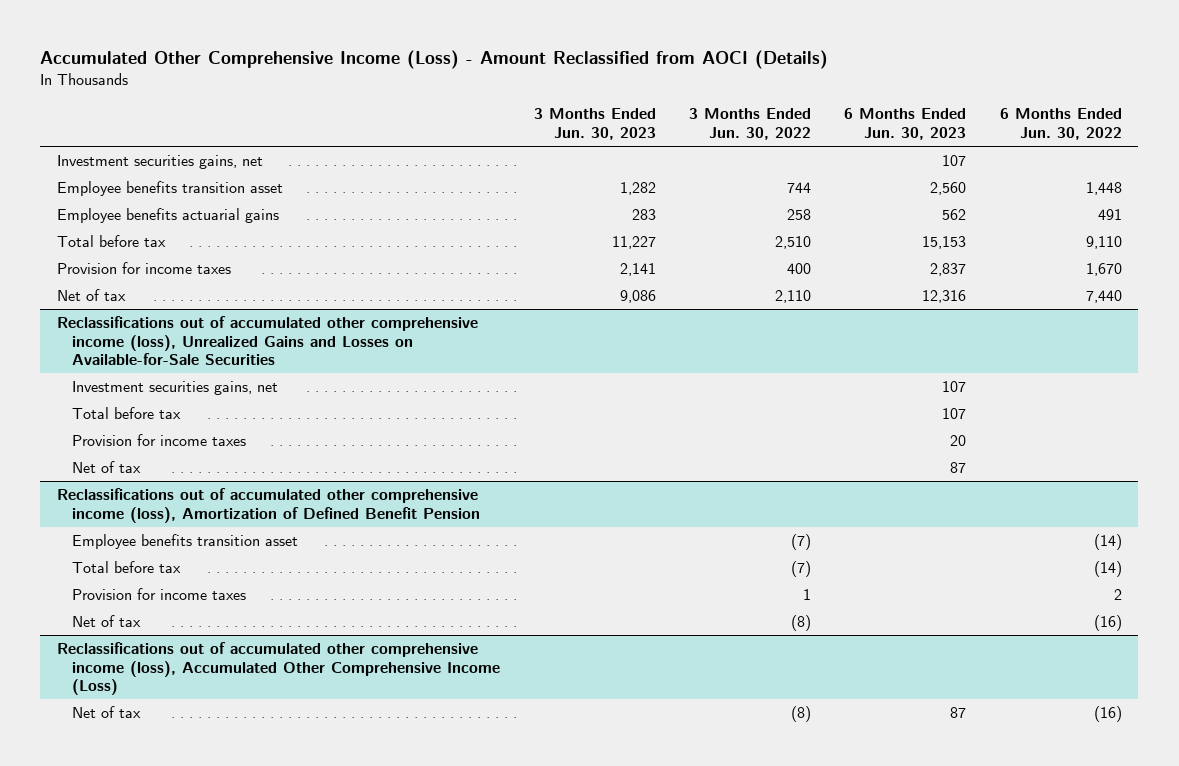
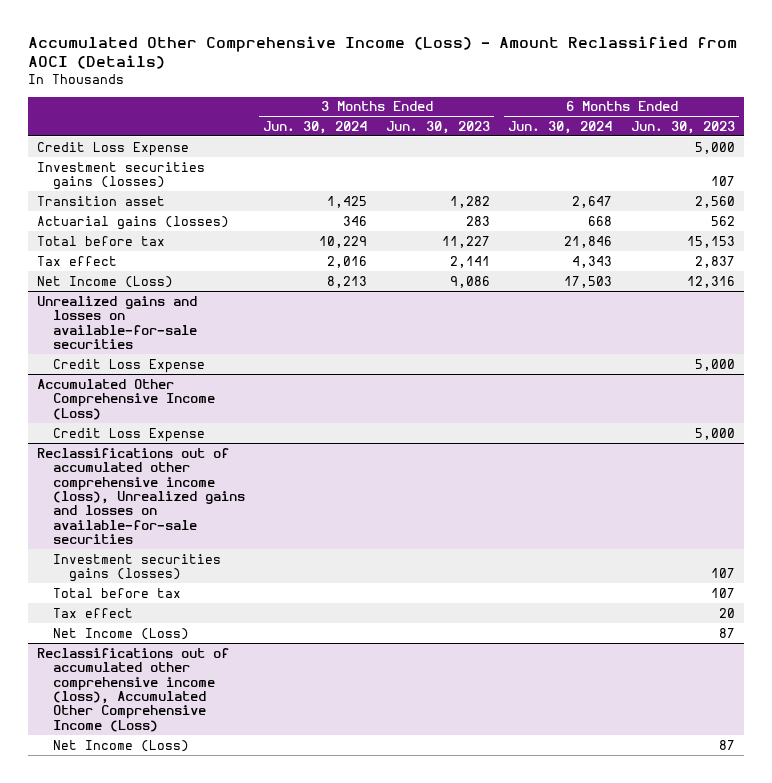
- | 3 Months Ended Jun. 30, 2023 | 3 Months Ended Jun. 30, 2022 | 6 Months Ended Jun. 30, 2023 | 6 Months Ended Jun. 30, 2022
+ | 3 Months Ended Jun. 30, 2024 | 3 Months Ended Jun. 30, 2023 | 6 Months Ended Jun. 30, 2024 | 6 Months Ended Jun. 30, 2023
- Investment securities gains, net | | | 107 |
- Employee benefits transition asset | 1,282 | 744 | 2,560 | 1,448
- Employee benefits actuarial gains | 283 | 258 | 562 | 491
+ Credit Loss Expense | | | | 5,000
+ Investment securities gains (losses) | | | | 107
+ Transition asset | 1,425 | 1,282 | 2,647 | 2,560
+ Actuarial gains (losses) | 346 | 283 | 668 | 562
- Provision for income taxes | 2,141 | 400 | 2,837 | 1,670
- Net of tax | 9,086 | 2,110 | 12,316 | 7,440
- Reclassifications out of accumulated other comprehensive income (loss), Unrealized Gains and Losses on Available-for-Sale Securities
- Investment securities gains, net | | | 107 |
+ Tax effect | 2,016 | 2,141 | 4,343 | 2,837
+ Net Income (Loss) | 8,213 | 9,086 | 17,503 | 12,316
+ Unrealized gains and losses on available-for-sale securities
+ Credit Loss Expense | | | | 5,000
+ Accumulated Other Comprehensive Income (Loss)
+ Credit Loss Expense | | | | 5,000
+ Reclassifications out of accumulated other comprehensive income (loss), Unrealized gains and losses on available-for-sale securities
+ Investment securities gains (losses) | | | | 107
- Provision for income taxes | | | 20 |
- Net of tax | | | 87 |
- Reclassifications out of accumulated other comprehensive income (loss), Amortization of Defined Benefit Pension
- Employee benefits transition asset | | (7) | | (14)
- Total before tax | | (7) | | (14)
- Provision for income taxes | | 1 | | 2
- Net of tax | | (8) | | (16)
+ Tax effect | | | | 20
+ Net Income (Loss) | | | | 87
@ Reclassifications out of accumulated other comprehensive income (loss), Accumulated Other Comprehensive Income (Loss)
- Net of tax | | (8) | 87 | (16)
+ Net Income (Loss) | | | | 87

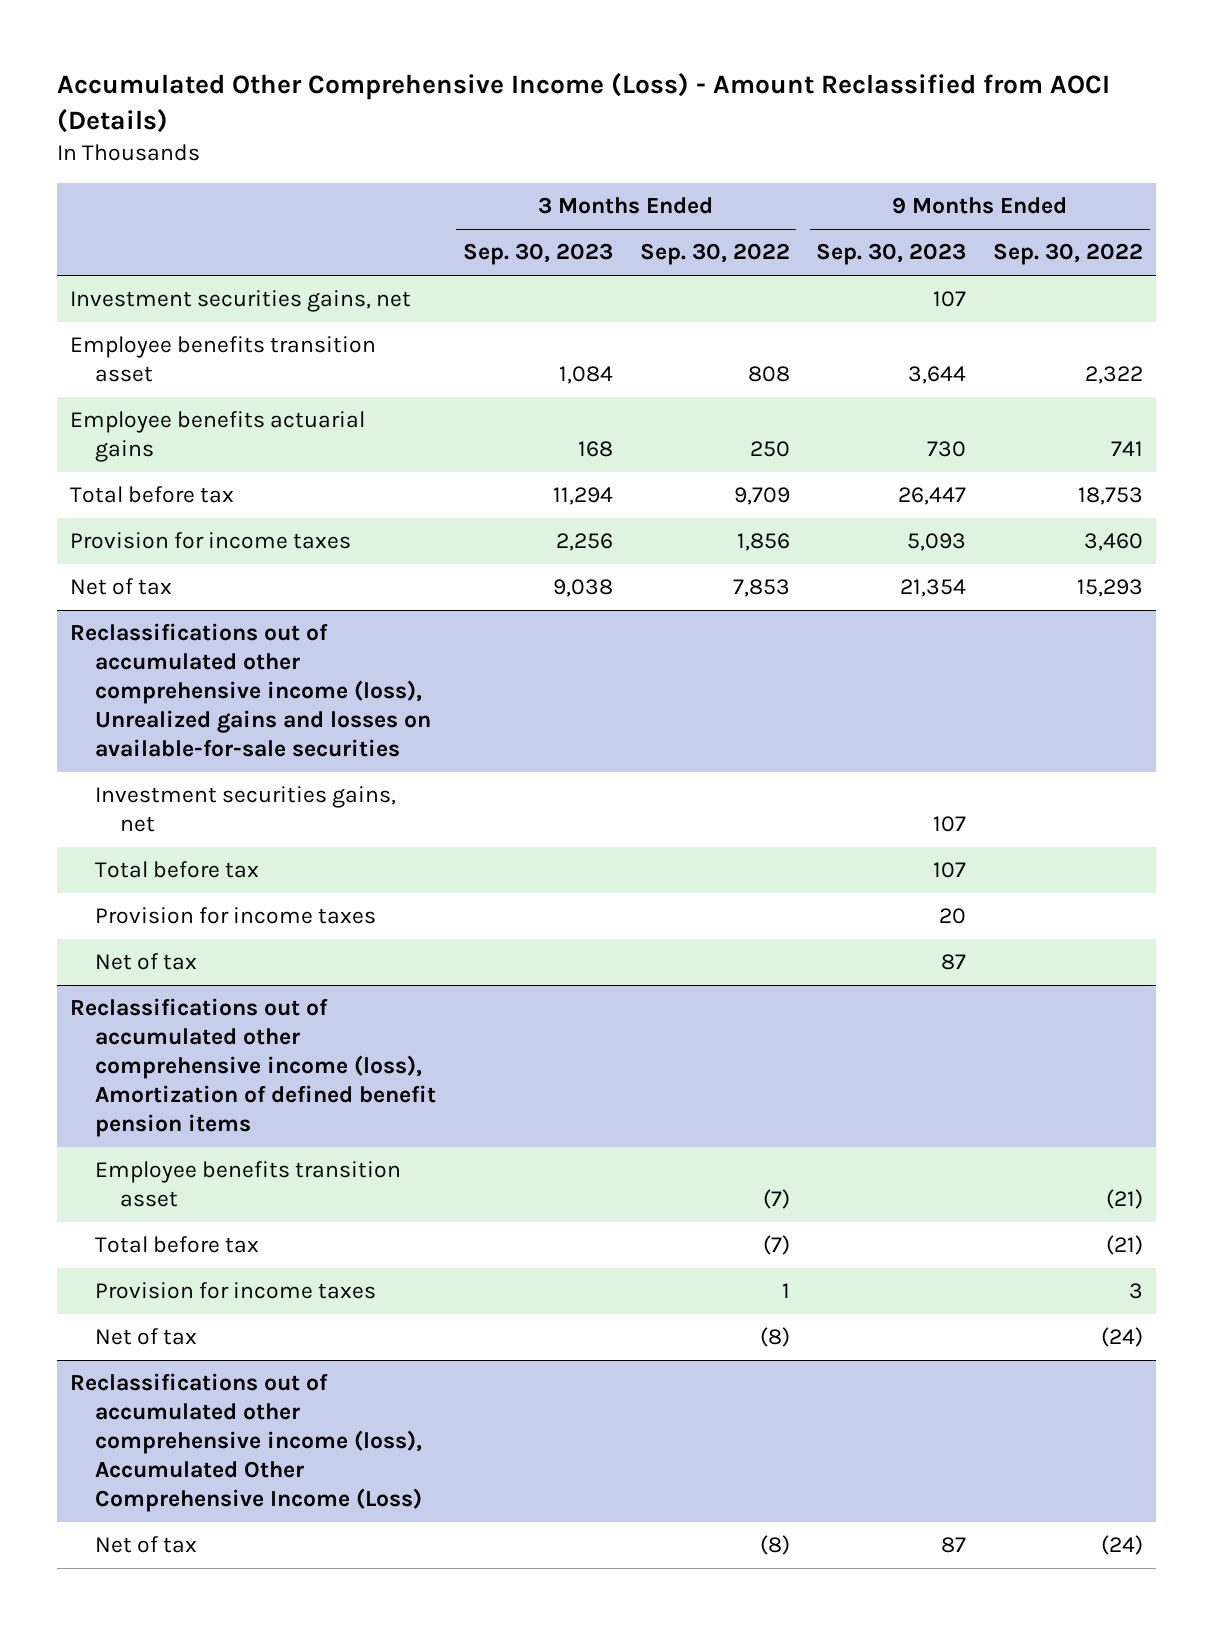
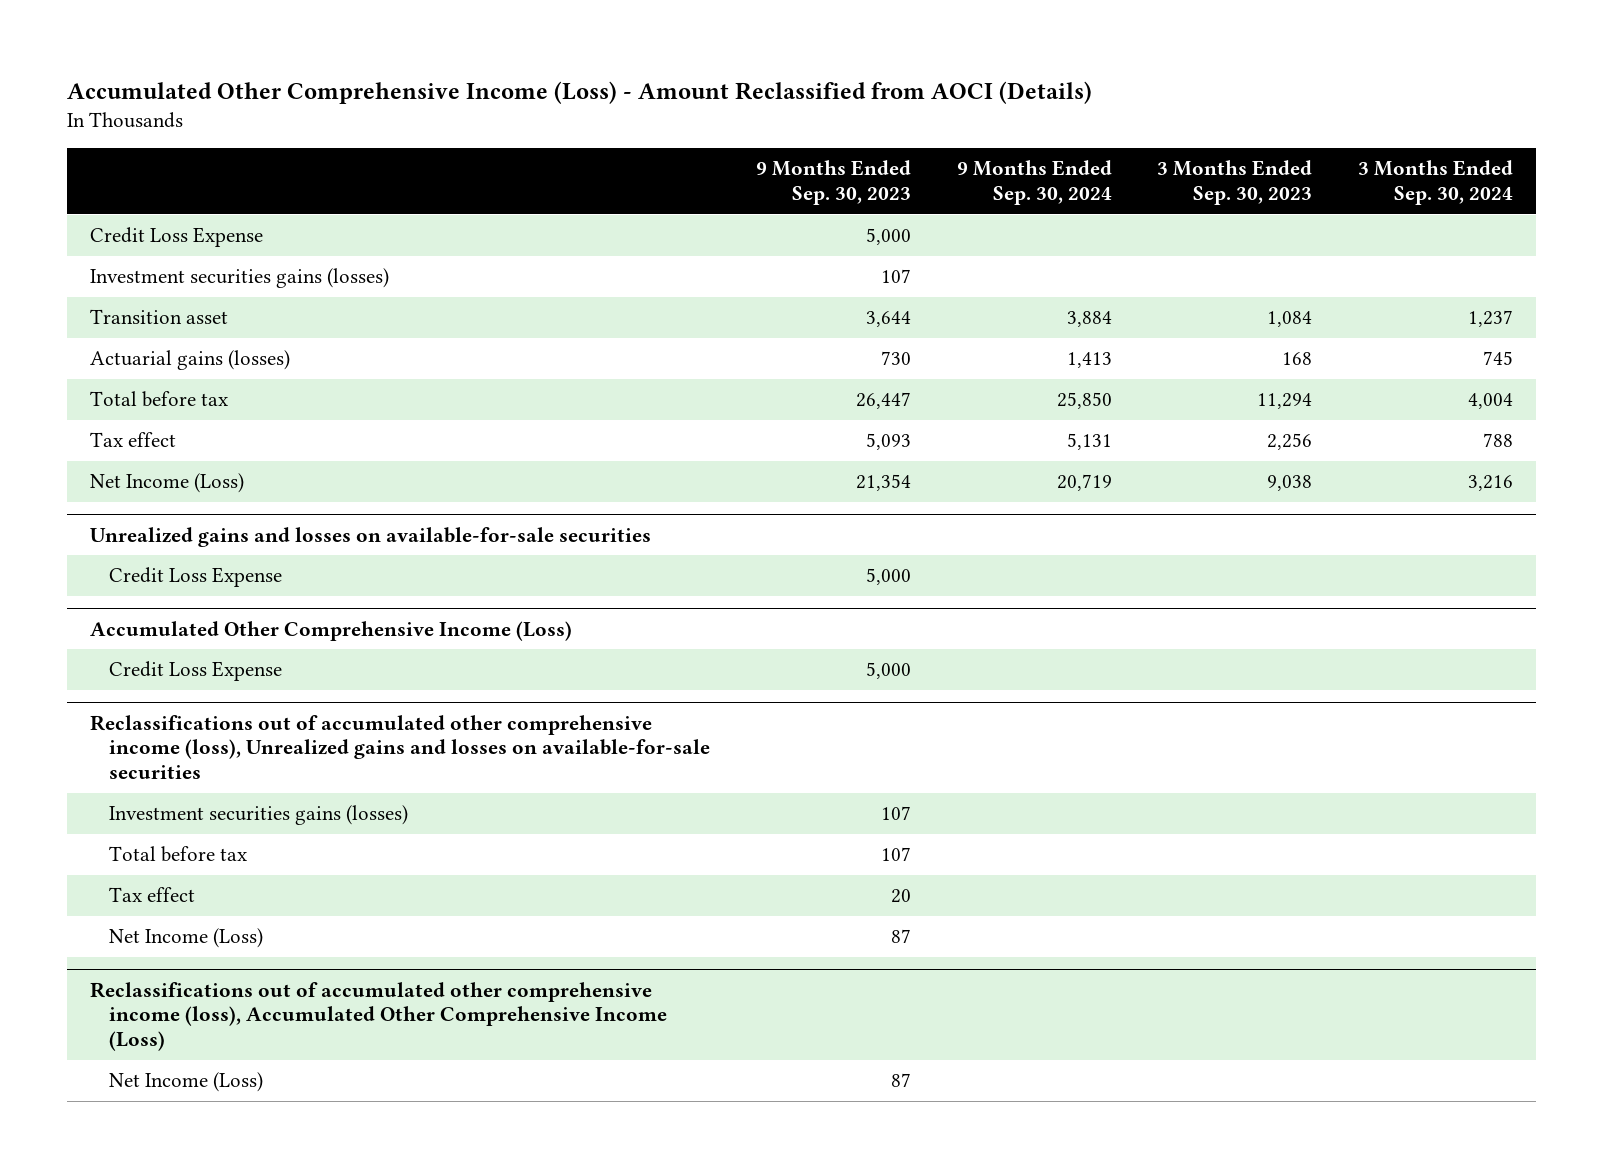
- | 3 Months Ended Sep. 30, 2023 | 3 Months Ended Sep. 30, 2022 | 9 Months Ended Sep. 30, 2023 | 9 Months Ended Sep. 30, 2022
+ | 9 Months Ended Sep. 30, 2023 | 9 Months Ended Sep. 30, 2024 | 3 Months Ended Sep. 30, 2023 | 3 Months Ended Sep. 30, 2024
- Investment securities gains, net | | | 107 |
- Employee benefits transition asset | 1,084 | 808 | 3,644 | 2,322
- Employee benefits actuarial gains | 168 | 250 | 730 | 741
+ Credit Loss Expense | 5,000 | | |
+ Investment securities gains (losses) | 107 | | |
+ Transition asset | 3,644 | 3,884 | 1,084 | 1,237
+ Actuarial gains (losses) | 730 | 1,413 | 168 | 745
- Provision for income taxes | 2,256 | 1,856 | 5,093 | 3,460
- Net of tax | 9,038 | 7,853 | 21,354 | 15,293
+ Tax effect | 5,093 | 5,131 | 2,256 | 788
+ Net Income (Loss) | 21,354 | 20,719 | 9,038 | 3,216
+ Unrealized gains and losses on available-for-sale securities
+ Credit Loss Expense | 5,000 | | |
+ Accumulated Other Comprehensive Income (Loss)
+ Credit Loss Expense | 5,000 | | |
@ Reclassifications out of accumulated other comprehensive income (loss), Unrealized gains and losses on available-for-sale securities
- Investment securities gains, net | | | 107 |
+ Investment securities gains (losses) | 107 | | |
- Provision for income taxes | | | 20 |
- Net of tax | | | 87 |
- Reclassifications out of accumulated other comprehensive income (loss), Amortization of defined benefit pension items
- Employee benefits transition asset | | (7) | | (21)
- Total before tax | | (7) | | (21)
- Provision for income taxes | | 1 | | 3
- Net of tax | | (8) | | (24)
@ Reclassifications out of accumulated other comprehensive income (loss), Unrealized gains and losses on available-for-sale securities
+ Tax effect | 20 | | |
+ Net Income (Loss) | 87 | | |
@ Reclassifications out of accumulated other comprehensive income (loss), Accumulated Other Comprehensive Income (Loss)
- Net of tax | | (8) | 87 | (24)
+ Net Income (Loss) | 87 | | |

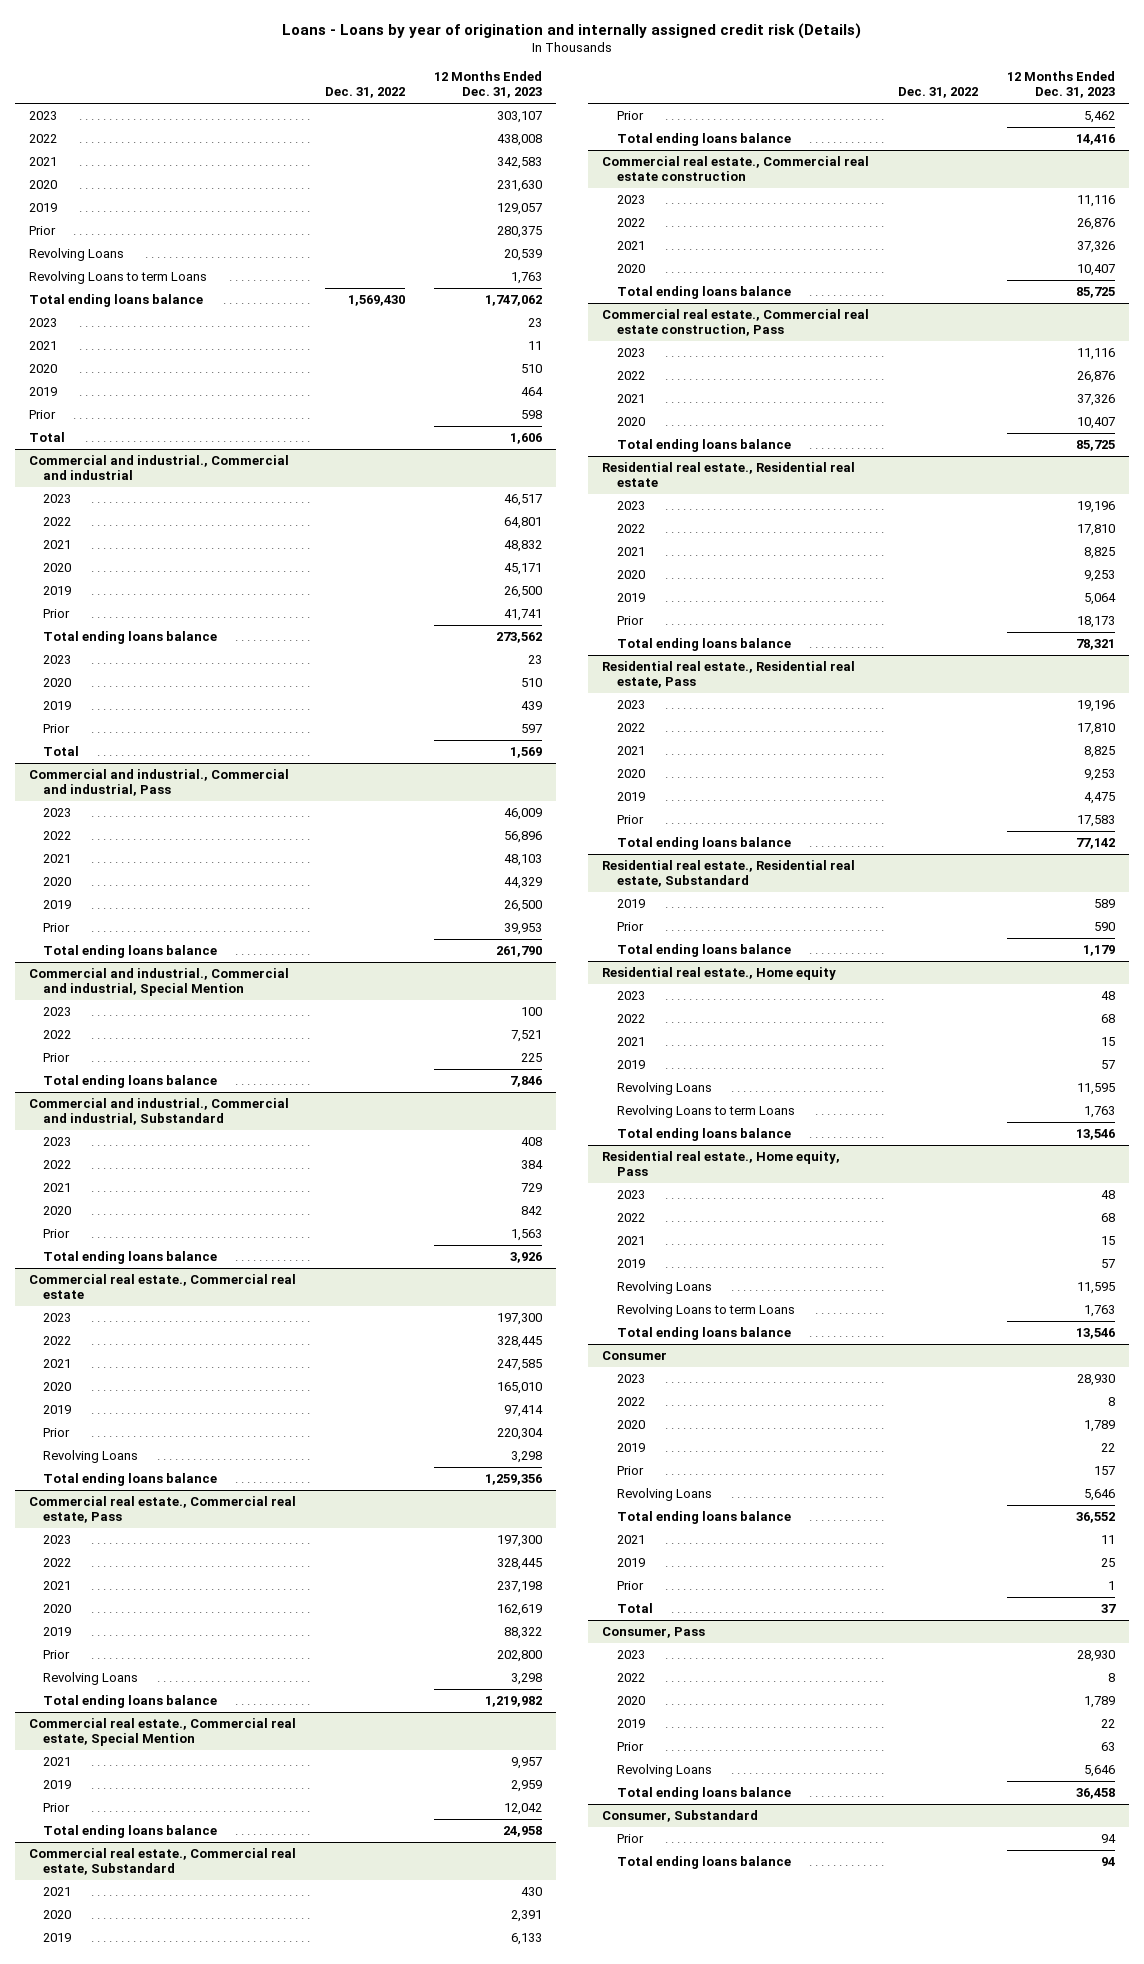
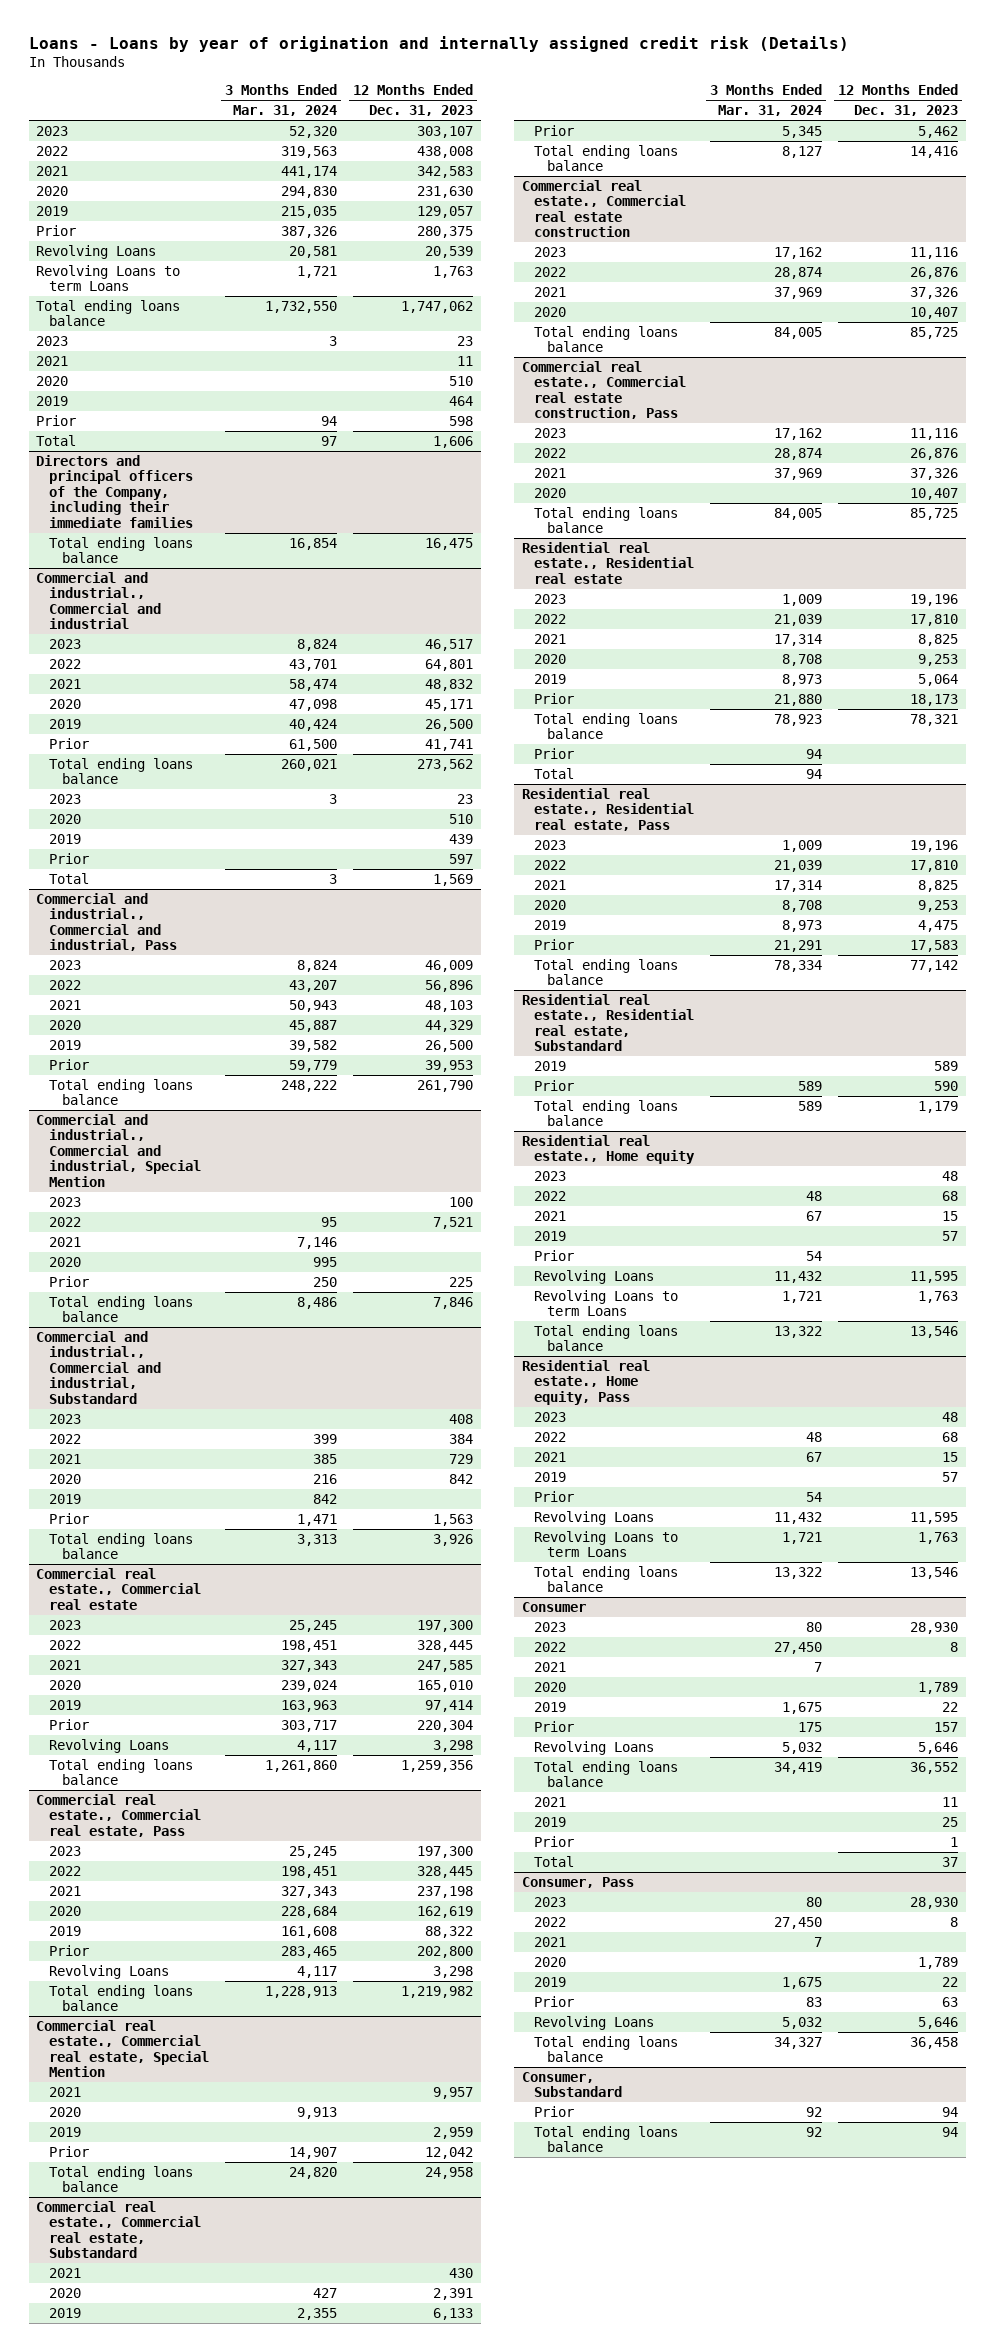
- | Dec. 31, 2022 | 12 Months Ended Dec. 31, 2023
+ | 3 Months Ended Mar. 31, 2024 | 12 Months Ended Dec. 31, 2023
+ Directors and principal officers of the Company, including their immediate families
+ Total ending loans balance | 16,854 | 16,475
@ Commercial and industrial., Commercial and industrial, Special Mention
+ 2021 | 7,146 |
+ 2020 | 995 |
@ Commercial and industrial., Commercial and industrial, Substandard
+ 2019 | 842 |
@ Commercial real estate., Commercial real estate, Special Mention
+ 2020 | 9,913 |
@ Residential real estate., Residential real estate
+ Prior | 94 |
+ Total | 94 |
@ Residential real estate., Home equity
+ Prior | 54 |
@ Residential real estate., Home equity, Pass
+ Prior | 54 |
@ Consumer
+ 2021 | 7 |
@ Consumer, Pass
+ 2021 | 7 |

